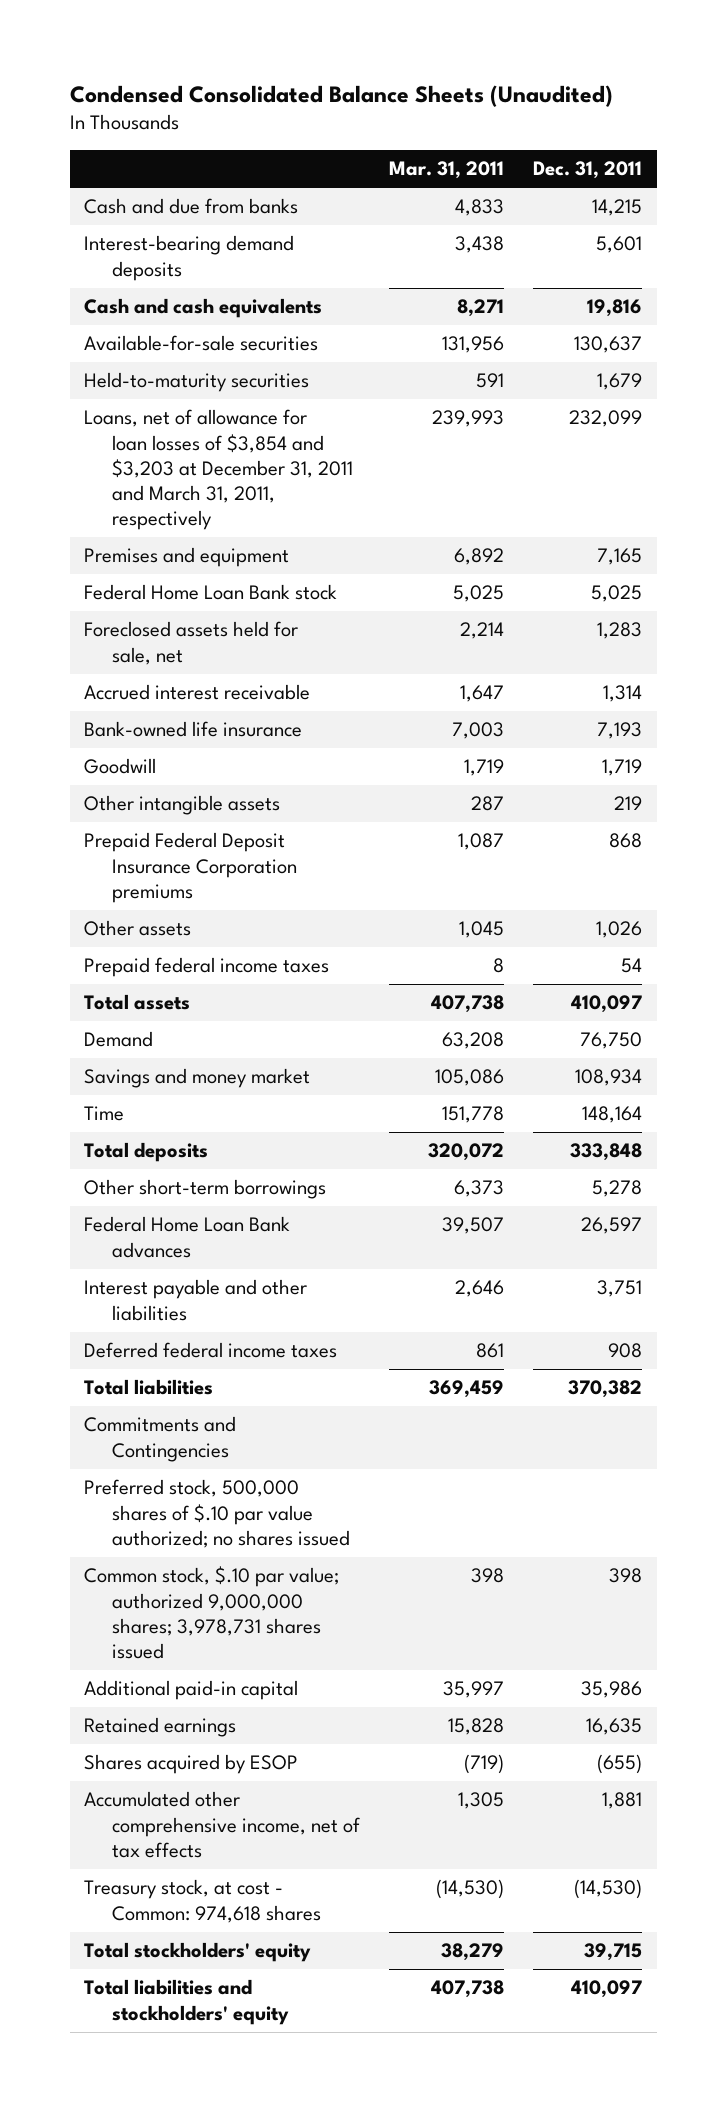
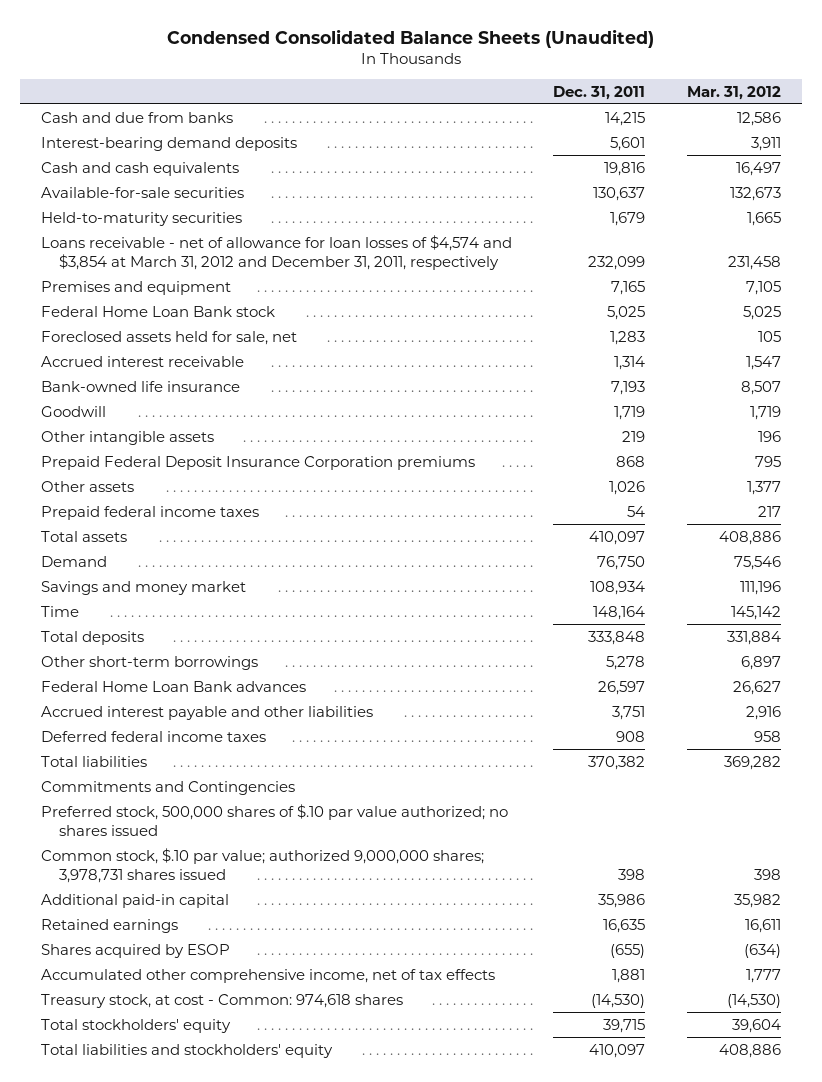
- | Mar. 31, 2011 | Dec. 31, 2011
+ | Dec. 31, 2011 | Mar. 31, 2012
- Loans, net of allowance for loan losses of $3,854 and $3,203 at December 31, 2011 and March 31, 2011, respectively | 239,993 | 232,099
+ Loans receivable - net of allowance for loan losses of $4,574 and $3,854 at March 31, 2012 and December 31, 2011, respectively | 232,099 | 231,458
- Interest payable and other liabilities | 2,646 | 3,751
+ Accrued interest payable and other liabilities | 3,751 | 2,916

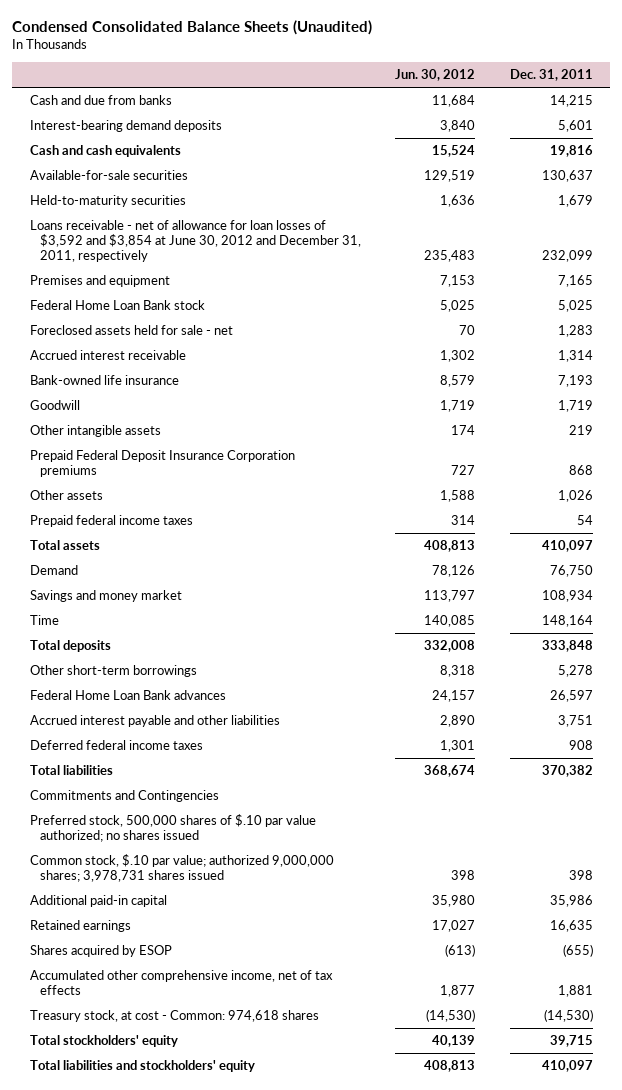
- | Dec. 31, 2011 | Mar. 31, 2012
+ | Jun. 30, 2012 | Dec. 31, 2011
- Loans receivable - net of allowance for loan losses of $4,574 and $3,854 at March 31, 2012 and December 31, 2011, respectively | 232,099 | 231,458
+ Loans receivable - net of allowance for loan losses of $3,592 and $3,854 at June 30, 2012 and December 31, 2011, respectively | 235,483 | 232,099
- Foreclosed assets held for sale, net | 1,283 | 105
+ Foreclosed assets held for sale - net | 70 | 1,283

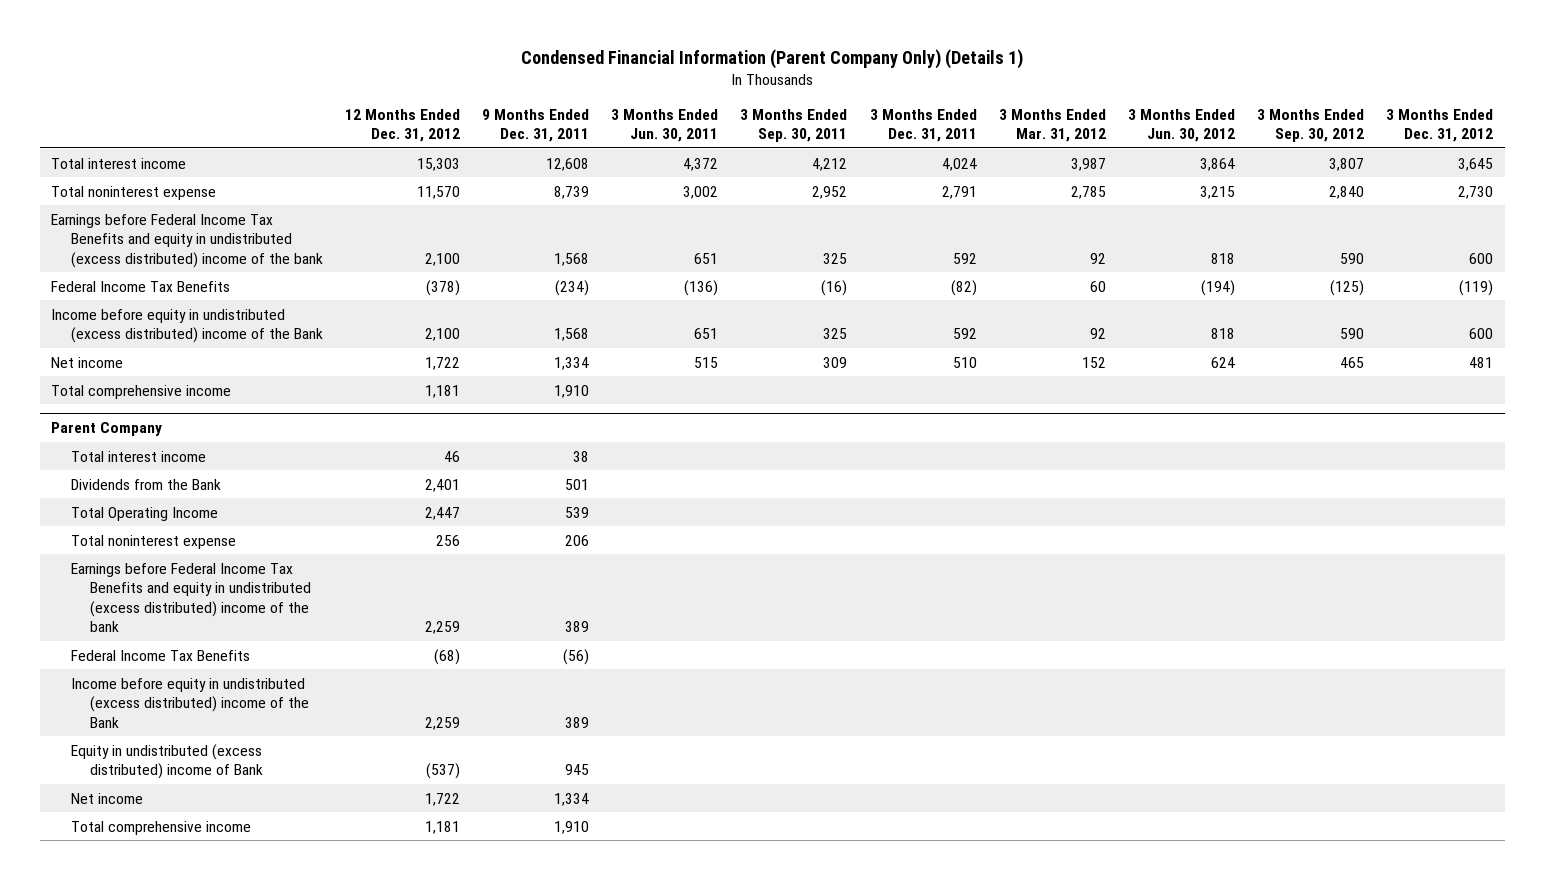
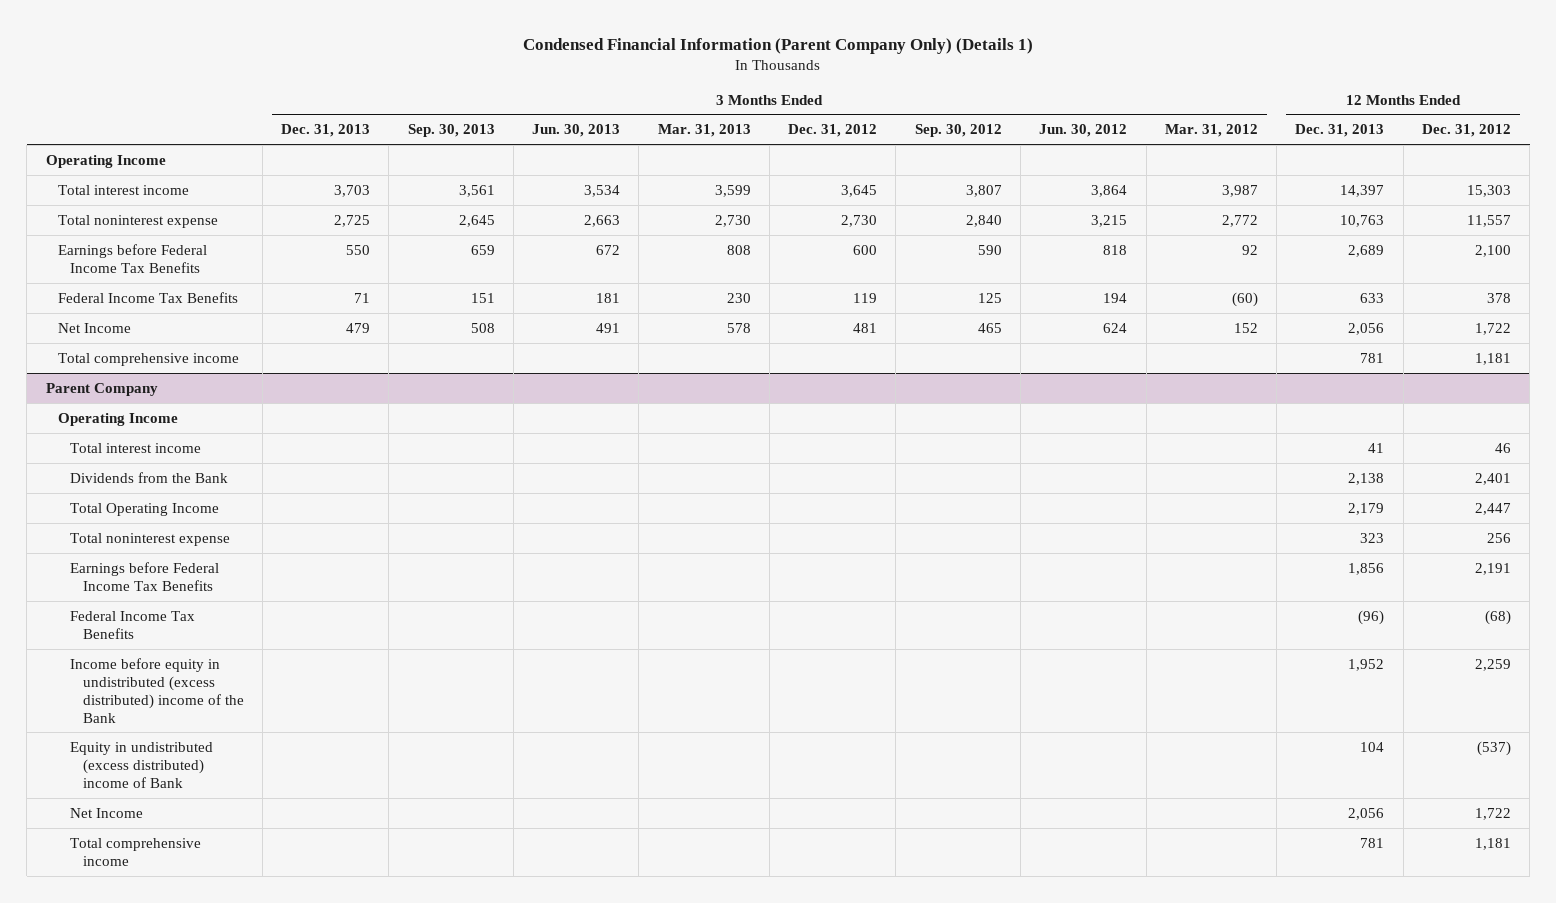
- | 12 Months Ended Dec. 31, 2012 | 9 Months Ended Dec. 31, 2011 | 3 Months Ended Jun. 30, 2011 | 3 Months Ended Sep. 30, 2011 | 3 Months Ended Dec. 31, 2011 | 3 Months Ended Mar. 31, 2012 | 3 Months Ended Jun. 30, 2012 | 3 Months Ended Sep. 30, 2012 | 3 Months Ended Dec. 31, 2012
+ | 3 Months Ended Dec. 31, 2013 | 3 Months Ended Sep. 30, 2013 | 3 Months Ended Jun. 30, 2013 | 3 Months Ended Mar. 31, 2013 | 3 Months Ended Dec. 31, 2012 | 3 Months Ended Sep. 30, 2012 | 3 Months Ended Jun. 30, 2012 | 3 Months Ended Mar. 31, 2012 | 12 Months Ended Dec. 31, 2013 | 12 Months Ended Dec. 31, 2012
+ Operating Income
- Total noninterest expense | 11,570 | 8,739 | 3,002 | 2,952 | 2,791 | 2,785 | 3,215 | 2,840 | 2,730
- Earnings before Federal Income Tax Benefits and equity in undistributed (excess distributed) income of the bank | 2,100 | 1,568 | 651 | 325 | 592 | 92 | 818 | 590 | 600
- Federal Income Tax Benefits | (378) | (234) | (136) | (16) | (82) | 60 | (194) | (125) | (119)
- Income before equity in undistributed (excess distributed) income of the Bank | 2,100 | 1,568 | 651 | 325 | 592 | 92 | 818 | 590 | 600
- Net income | 1,722 | 1,334 | 515 | 309 | 510 | 152 | 624 | 465 | 481
+ Total noninterest expense | 2,725 | 2,645 | 2,663 | 2,730 | 2,730 | 2,840 | 3,215 | 2,772 | 10,763 | 11,557
+ Earnings before Federal Income Tax Benefits | 550 | 659 | 672 | 808 | 600 | 590 | 818 | 92 | 2,689 | 2,100
+ Federal Income Tax Benefits | 71 | 151 | 181 | 230 | 119 | 125 | 194 | (60) | 633 | 378
+ Net Income | 479 | 508 | 491 | 578 | 481 | 465 | 624 | 152 | 2,056 | 1,722
@ Parent Company
+ Operating Income
- Earnings before Federal Income Tax Benefits and equity in undistributed (excess distributed) income of the bank | 2,259 | 389 | | | | | | |
+ Earnings before Federal Income Tax Benefits | | | | | | | | | 1,856 | 2,191
- Net income | 1,722 | 1,334 | | | | | | |
+ Net Income | | | | | | | | | 2,056 | 1,722

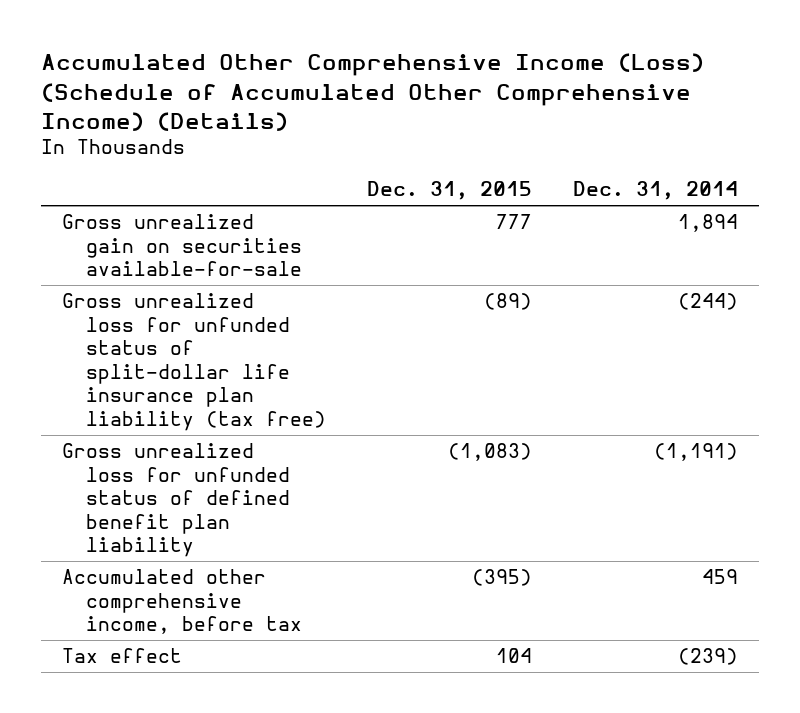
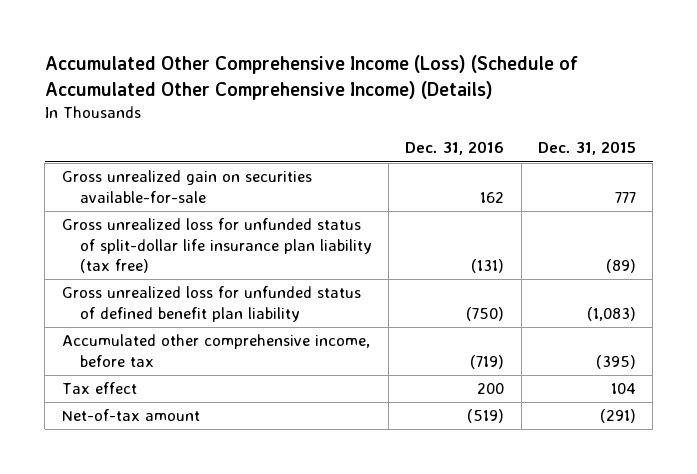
- | Dec. 31, 2015 | Dec. 31, 2014
+ | Dec. 31, 2016 | Dec. 31, 2015
+ Net-of-tax amount | (519) | (291)

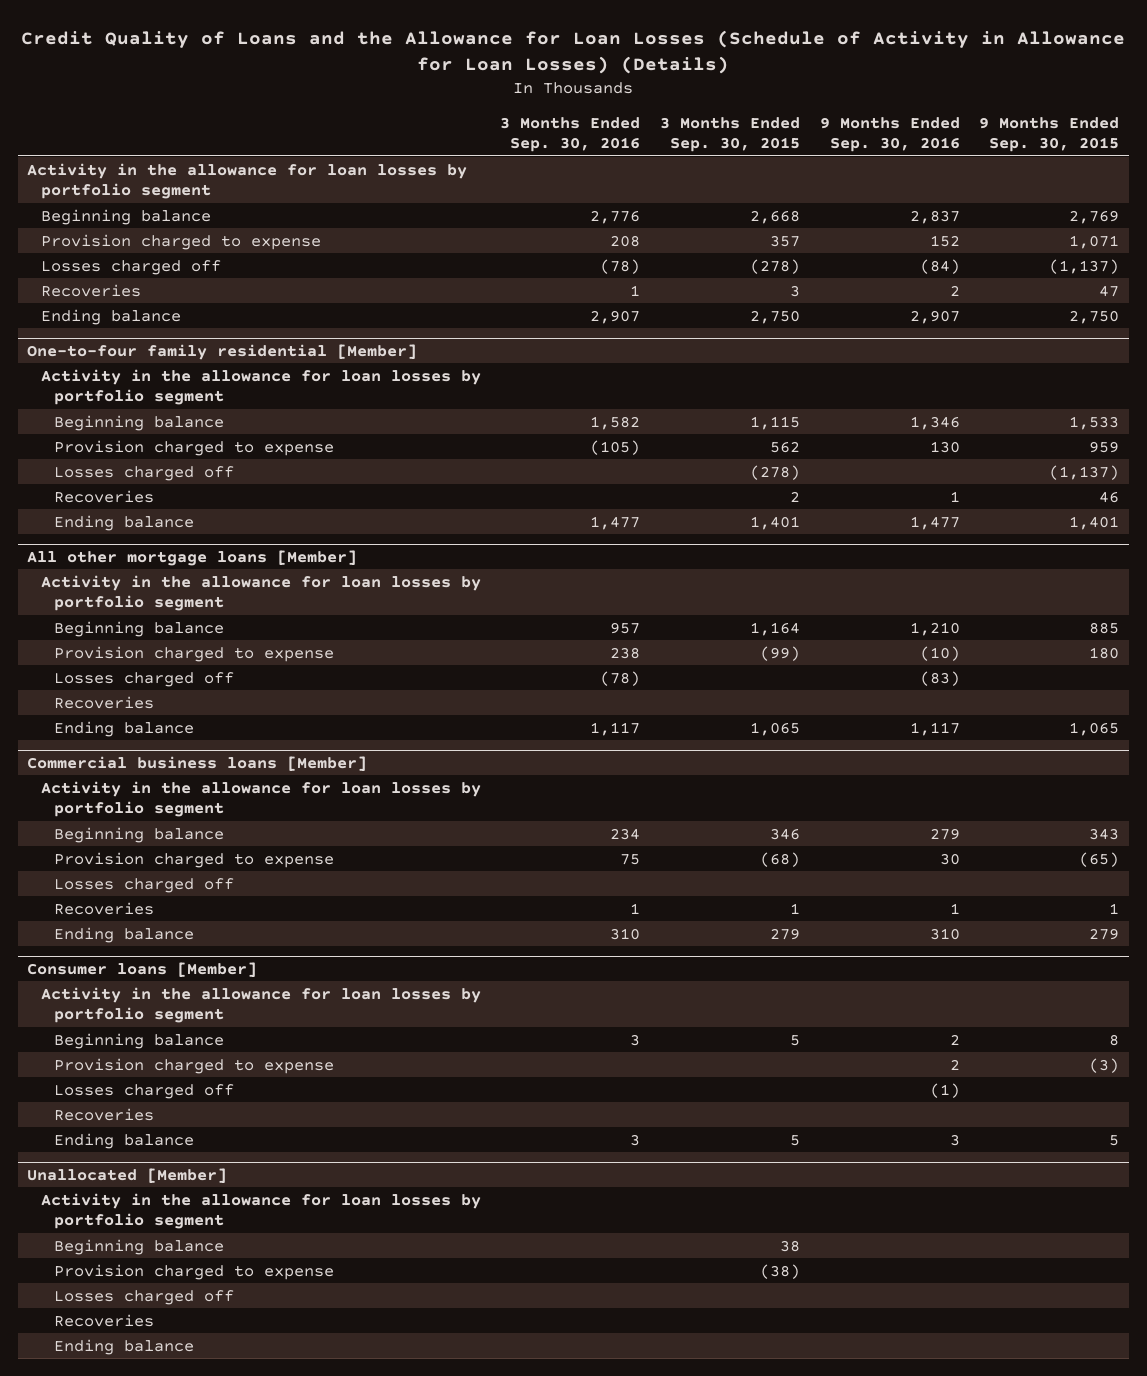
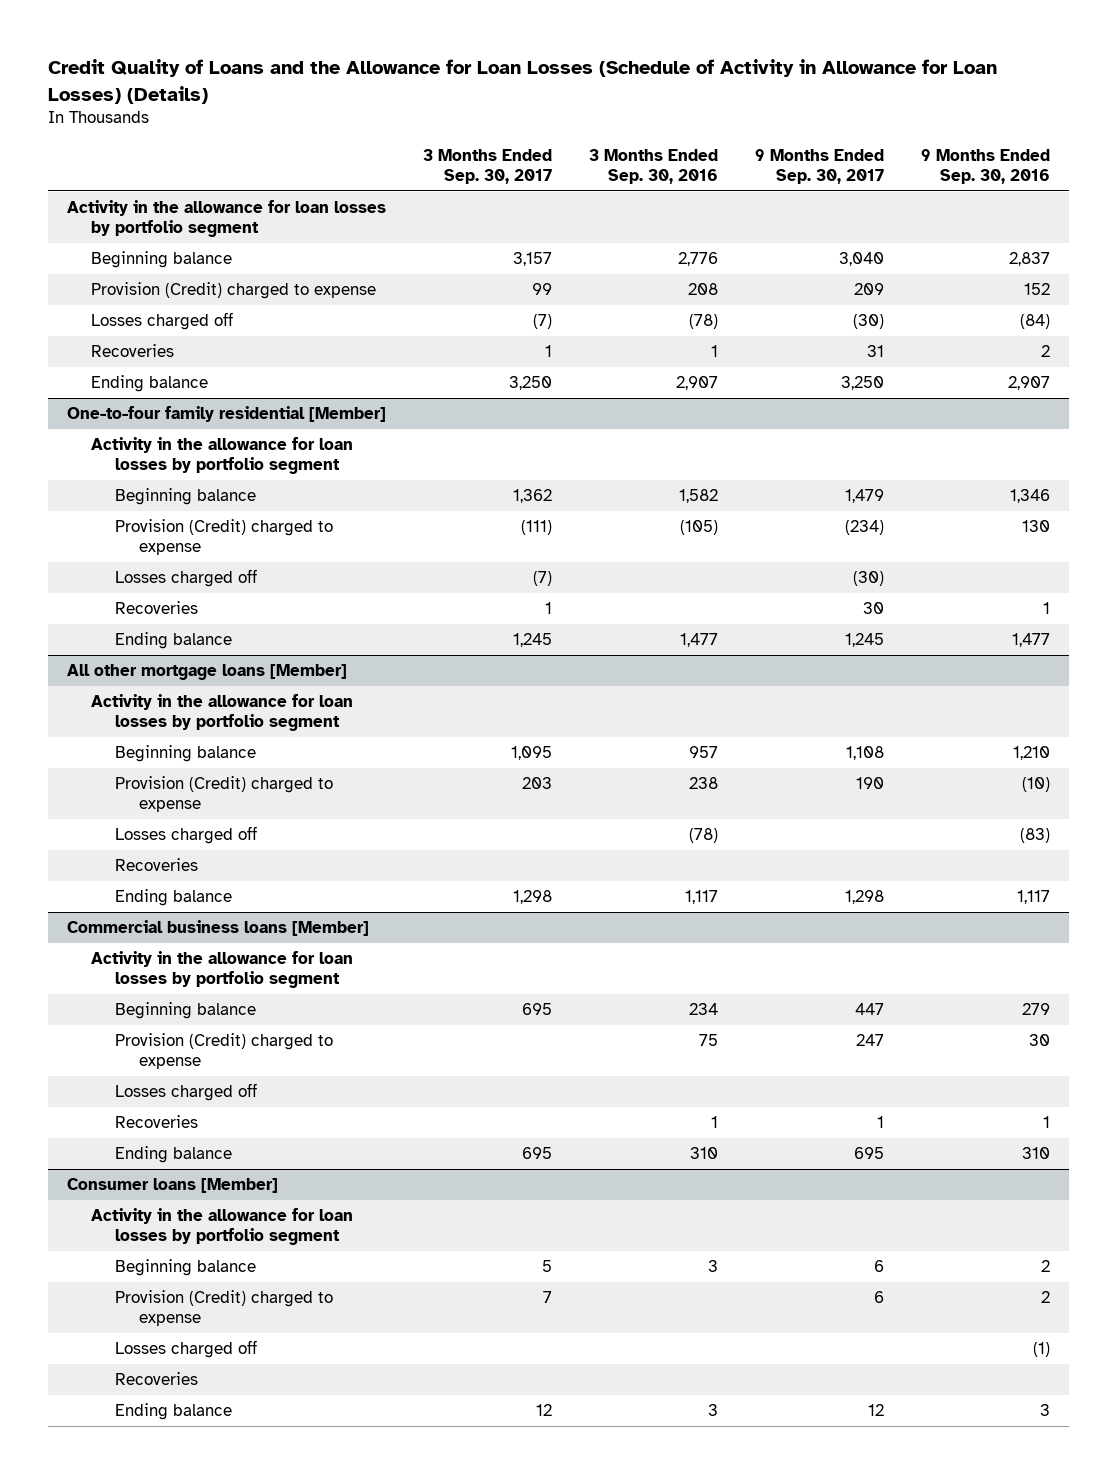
- | 3 Months Ended Sep. 30, 2016 | 3 Months Ended Sep. 30, 2015 | 9 Months Ended Sep. 30, 2016 | 9 Months Ended Sep. 30, 2015
+ | 3 Months Ended Sep. 30, 2017 | 3 Months Ended Sep. 30, 2016 | 9 Months Ended Sep. 30, 2017 | 9 Months Ended Sep. 30, 2016
- Provision charged to expense | 208 | 357 | 152 | 1,071
+ Provision (Credit) charged to expense | 99 | 208 | 209 | 152
@ One-to-four family residential [Member]
- Provision charged to expense | (105) | 562 | 130 | 959
+ Provision (Credit) charged to expense | (111) | (105) | (234) | 130
@ All other mortgage loans [Member]
- Provision charged to expense | 238 | (99) | (10) | 180
+ Provision (Credit) charged to expense | 203 | 238 | 190 | (10)
@ Commercial business loans [Member]
- Provision charged to expense | 75 | (68) | 30 | (65)
+ Provision (Credit) charged to expense | | 75 | 247 | 30
@ Consumer loans [Member]
- Provision charged to expense | | | 2 | (3)
+ Provision (Credit) charged to expense | 7 | | 6 | 2
- Unallocated [Member]
- Activity in the allowance for loan losses by portfolio segment
- Beginning balance | | 38 | |
- Provision charged to expense | | (38) | |
- Losses charged off
- Recoveries
- Ending balance

